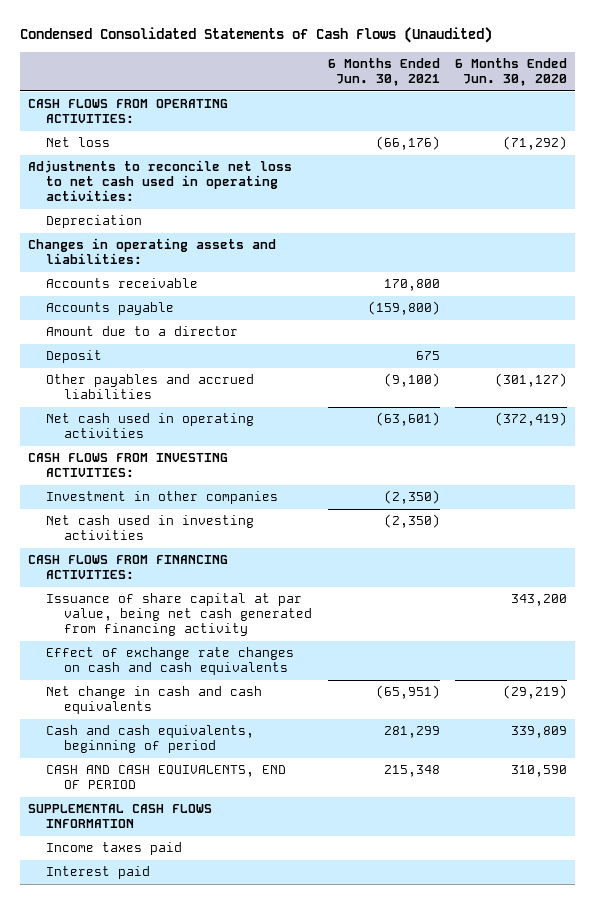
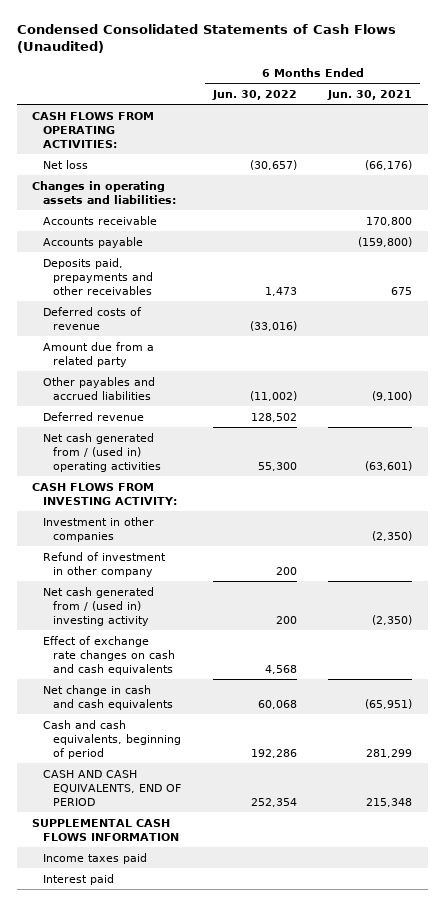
- | 6 Months Ended Jun. 30, 2021 | 6 Months Ended Jun. 30, 2020
+ | 6 Months Ended Jun. 30, 2022 | 6 Months Ended Jun. 30, 2021
- Adjustments to reconcile net loss to net cash used in operating activities:
- Depreciation
- Amount due to a director
- Deposit | 675 |
+ Deposits paid, prepayments and other receivables | 1,473 | 675
+ Deferred costs of revenue | (33,016) |
+ Amount due from a related party
- Net cash used in operating activities | (63,601) | (372,419)
- CASH FLOWS FROM INVESTING ACTIVITIES:
+ Deferred revenue | 128,502 |
+ Net cash generated from / (used in) operating activities | 55,300 | (63,601)
+ CASH FLOWS FROM INVESTING ACTIVITY:
- Net cash used in investing activities | (2,350) |
- CASH FLOWS FROM FINANCING ACTIVITIES:
- Issuance of share capital at par value, being net cash generated from financing activity | | 343,200
+ Refund of investment in other company | 200 |
+ Net cash generated from / (used in) investing activity | 200 | (2,350)

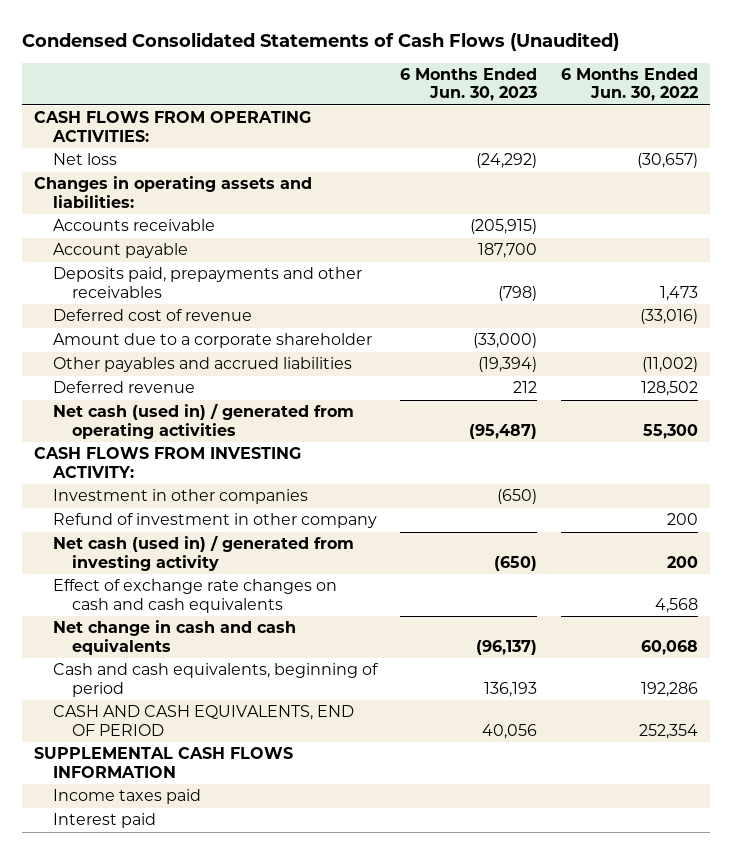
- | 6 Months Ended Jun. 30, 2022 | 6 Months Ended Jun. 30, 2021
+ | 6 Months Ended Jun. 30, 2023 | 6 Months Ended Jun. 30, 2022
- Accounts payable | | (159,800)
+ Account payable | 187,700 |
- Deferred costs of revenue | (33,016) |
- Amount due from a related party
+ Deferred cost of revenue | | (33,016)
+ Amount due to a corporate shareholder | (33,000) |
- Net cash generated from / (used in) operating activities | 55,300 | (63,601)
+ Net cash (used in) / generated from operating activities | (95,487) | 55,300
- Net cash generated from / (used in) investing activity | 200 | (2,350)
+ Net cash (used in) / generated from investing activity | (650) | 200

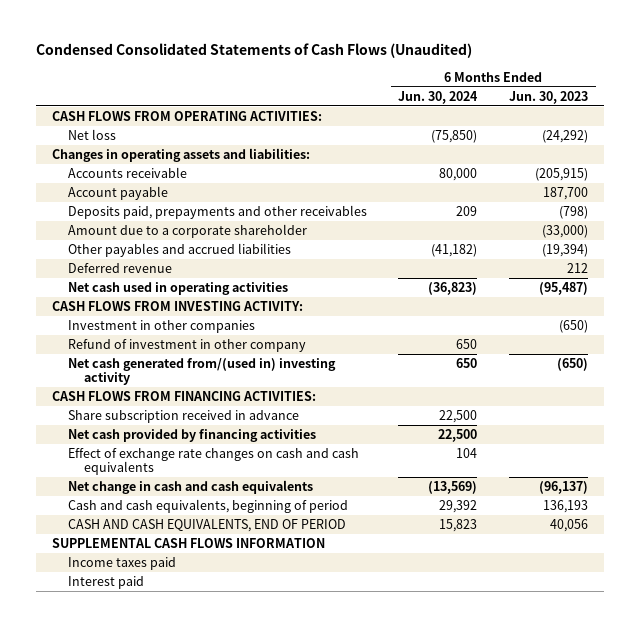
- | 6 Months Ended Jun. 30, 2023 | 6 Months Ended Jun. 30, 2022
+ | 6 Months Ended Jun. 30, 2024 | 6 Months Ended Jun. 30, 2023
- Deferred cost of revenue | | (33,016)
- Net cash (used in) / generated from operating activities | (95,487) | 55,300
+ Net cash used in operating activities | (36,823) | (95,487)
- Net cash (used in) / generated from investing activity | (650) | 200
+ Net cash generated from/(used in) investing activity | 650 | (650)
+ CASH FLOWS FROM FINANCING ACTIVITIES:
+ Share subscription received in advance | 22,500 |
+ Net cash provided by financing activities | 22,500 |

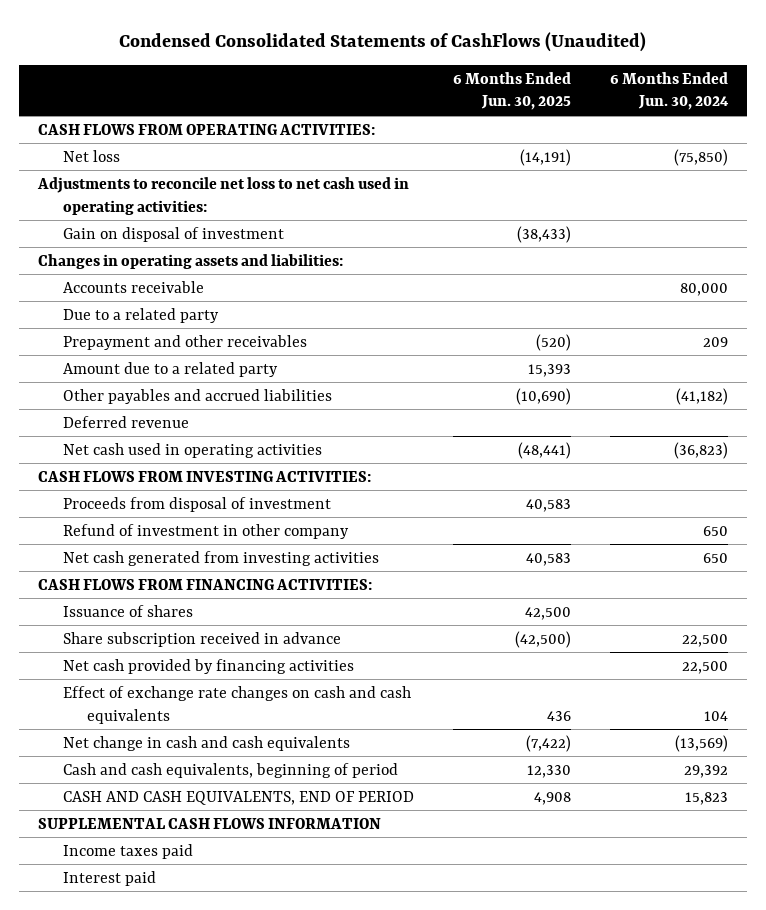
- Condensed Consolidated Statements of Cash Flows (Unaudited)
+ Condensed Consolidated Statements of CashFlows (Unaudited)
- | 6 Months Ended Jun. 30, 2024 | 6 Months Ended Jun. 30, 2023
+ | 6 Months Ended Jun. 30, 2025 | 6 Months Ended Jun. 30, 2024
+ Adjustments to reconcile net loss to net cash used in operating activities:
+ Gain on disposal of investment | (38,433) |
- Account payable | | 187,700
- Deposits paid, prepayments and other receivables | 209 | (798)
- Amount due to a corporate shareholder | | (33,000)
+ Due to a related party
+ Prepayment and other receivables | (520) | 209
+ Amount due to a related party | 15,393 |
- CASH FLOWS FROM INVESTING ACTIVITY:
- Investment in other companies | | (650)
+ CASH FLOWS FROM INVESTING ACTIVITIES:
+ Proceeds from disposal of investment | 40,583 |
- Net cash generated from/(used in) investing activity | 650 | (650)
+ Net cash generated from investing activities | 40,583 | 650
+ Issuance of shares | 42,500 |

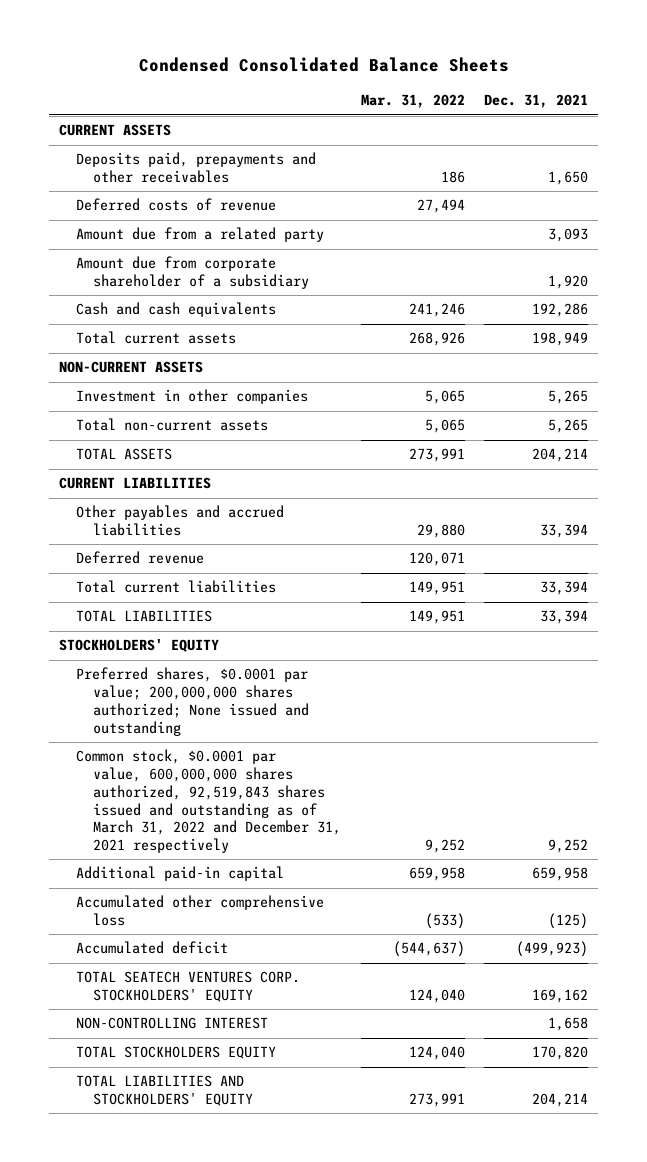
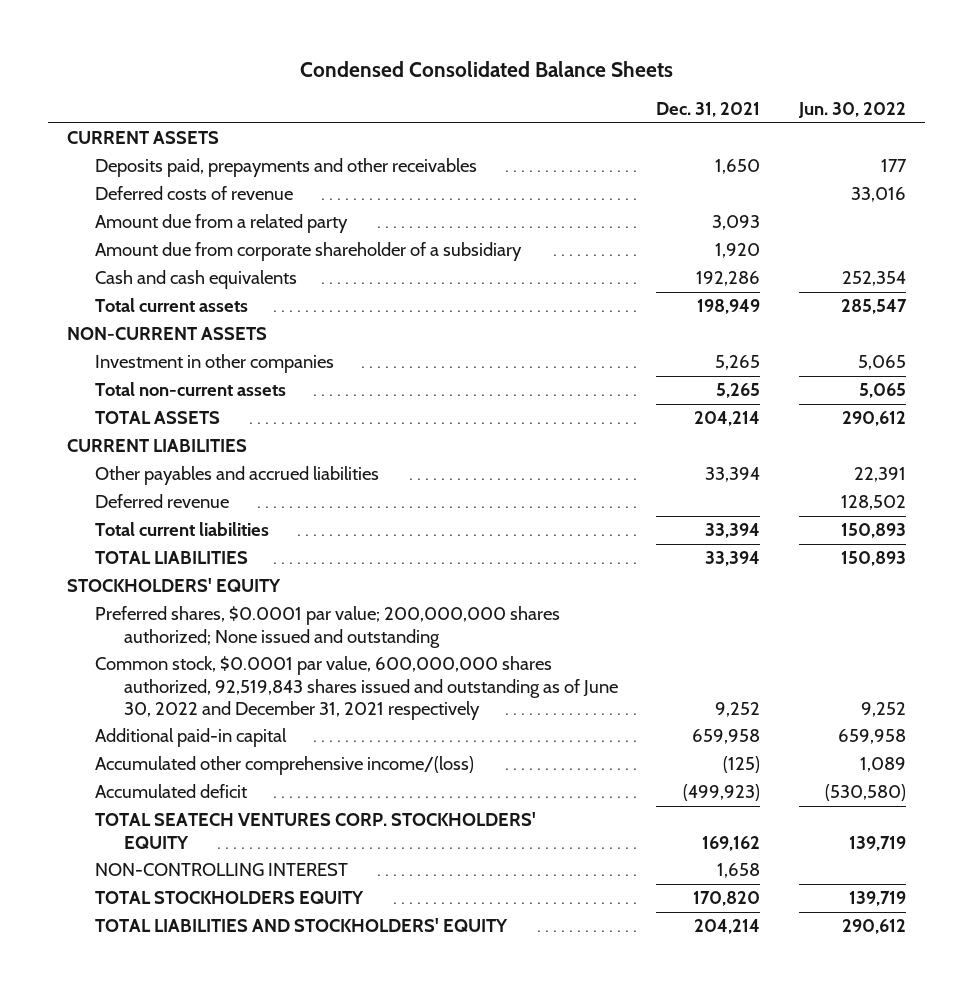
- | Mar. 31, 2022 | Dec. 31, 2021
+ | Dec. 31, 2021 | Jun. 30, 2022
- Common stock, $0.0001 par value, 600,000,000 shares authorized, 92,519,843 shares issued and outstanding as of March 31, 2022 and December 31, 2021 respectively | 9,252 | 9,252
+ Common stock, $0.0001 par value, 600,000,000 shares authorized, 92,519,843 shares issued and outstanding as of June 30, 2022 and December 31, 2021 respectively | 9,252 | 9,252
- Accumulated other comprehensive loss | (533) | (125)
+ Accumulated other comprehensive income/(loss) | (125) | 1,089

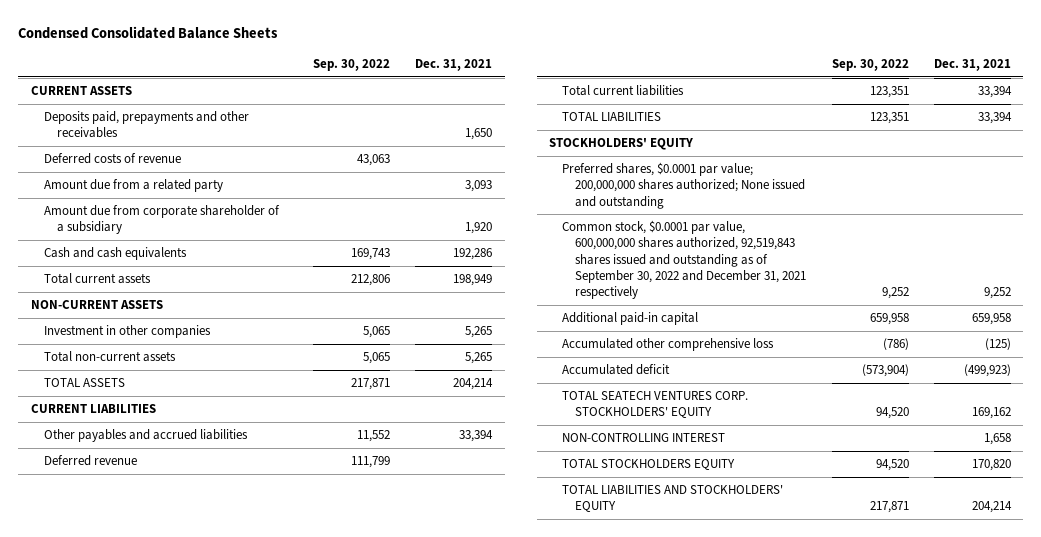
- | Dec. 31, 2021 | Jun. 30, 2022
+ | Sep. 30, 2022 | Dec. 31, 2021
- Common stock, $0.0001 par value, 600,000,000 shares authorized, 92,519,843 shares issued and outstanding as of June 30, 2022 and December 31, 2021 respectively | 9,252 | 9,252
+ Common stock, $0.0001 par value, 600,000,000 shares authorized, 92,519,843 shares issued and outstanding as of September 30, 2022 and December 31, 2021 respectively | 9,252 | 9,252
- Accumulated other comprehensive income/(loss) | (125) | 1,089
+ Accumulated other comprehensive loss | (786) | (125)

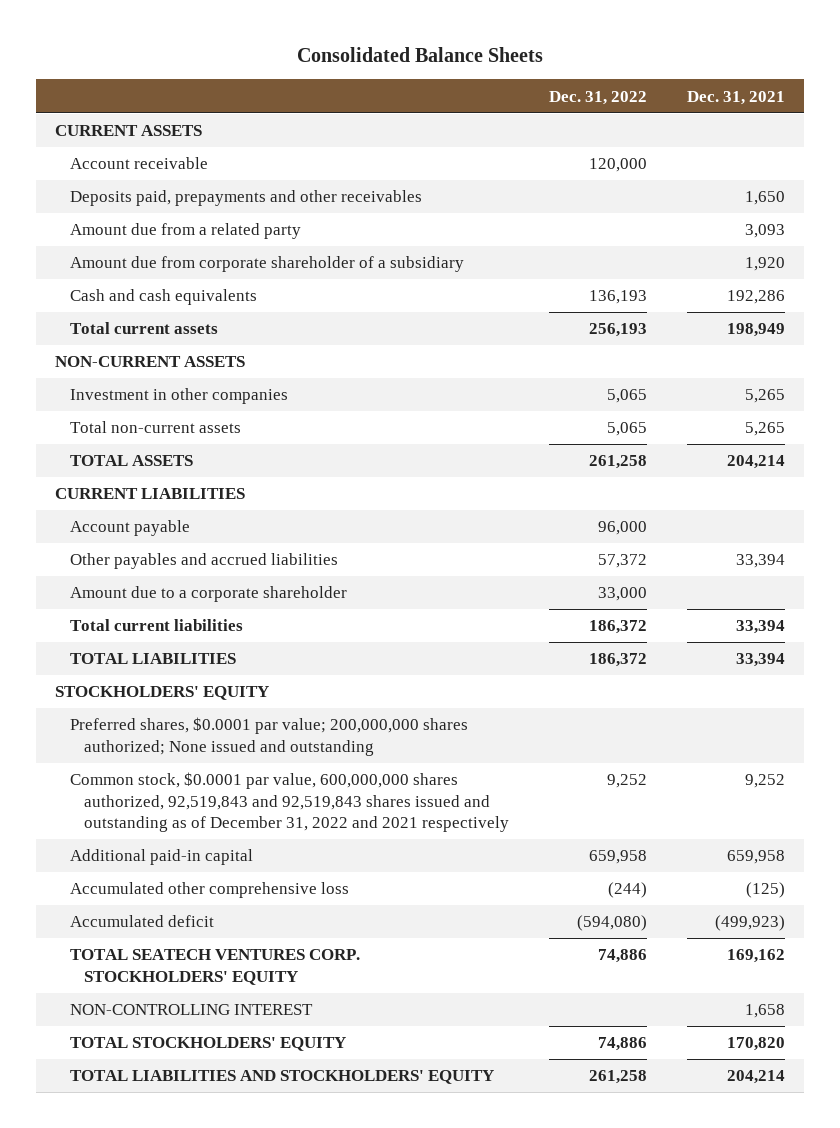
- Condensed Consolidated Balance Sheets
+ Consolidated Balance Sheets
- | Sep. 30, 2022 | Dec. 31, 2021
+ | Dec. 31, 2022 | Dec. 31, 2021
+ Account receivable | 120,000 |
- Deferred costs of revenue | 43,063 |
+ Account payable | 96,000 |
- Deferred revenue | 111,799 |
+ Amount due to a corporate shareholder | 33,000 |
- Common stock, $0.0001 par value, 600,000,000 shares authorized, 92,519,843 shares issued and outstanding as of September 30, 2022 and December 31, 2021 respectively | 9,252 | 9,252
+ Common stock, $0.0001 par value, 600,000,000 shares authorized, 92,519,843 and 92,519,843 shares issued and outstanding as of December 31, 2022 and 2021 respectively | 9,252 | 9,252
- TOTAL STOCKHOLDERS EQUITY | 94,520 | 170,820
+ TOTAL STOCKHOLDERS' EQUITY | 74,886 | 170,820

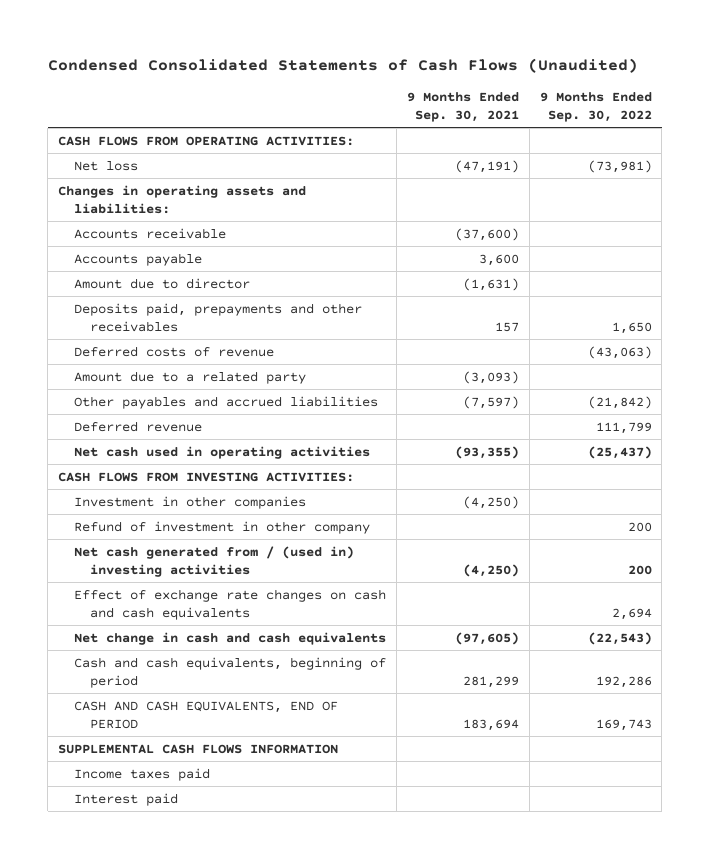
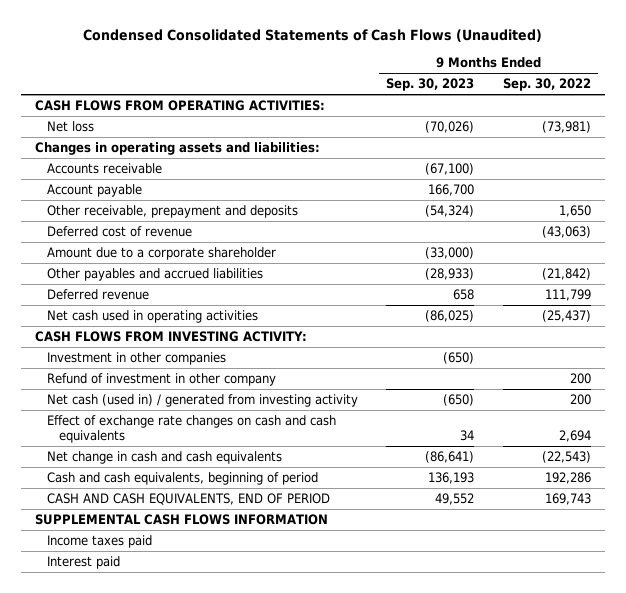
- | 9 Months Ended Sep. 30, 2021 | 9 Months Ended Sep. 30, 2022
+ | 9 Months Ended Sep. 30, 2023 | 9 Months Ended Sep. 30, 2022
- Accounts payable | 3,600 |
- Amount due to director | (1,631) |
- Deposits paid, prepayments and other receivables | 157 | 1,650
- Deferred costs of revenue | | (43,063)
- Amount due to a related party | (3,093) |
+ Account payable | 166,700 |
+ Other receivable, prepayment and deposits | (54,324) | 1,650
+ Deferred cost of revenue | | (43,063)
+ Amount due to a corporate shareholder | (33,000) |
- CASH FLOWS FROM INVESTING ACTIVITIES:
+ CASH FLOWS FROM INVESTING ACTIVITY:
- Net cash generated from / (used in) investing activities | (4,250) | 200
+ Net cash (used in) / generated from investing activity | (650) | 200

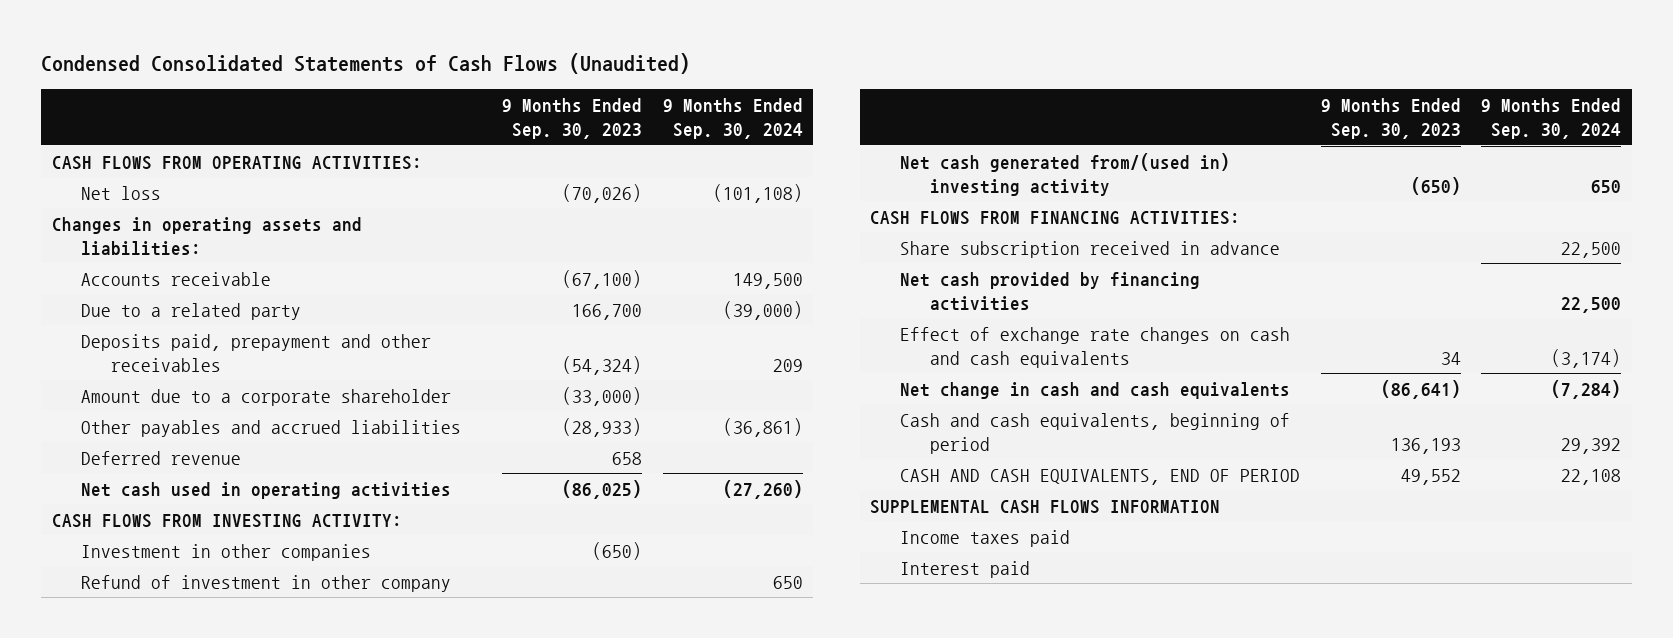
- | 9 Months Ended Sep. 30, 2023 | 9 Months Ended Sep. 30, 2022
+ | 9 Months Ended Sep. 30, 2023 | 9 Months Ended Sep. 30, 2024
- Account payable | 166,700 |
- Other receivable, prepayment and deposits | (54,324) | 1,650
- Deferred cost of revenue | | (43,063)
+ Due to a related party | 166,700 | (39,000)
+ Deposits paid, prepayment and other receivables | (54,324) | 209
- Net cash (used in) / generated from investing activity | (650) | 200
+ Net cash generated from/(used in) investing activity | (650) | 650
+ CASH FLOWS FROM FINANCING ACTIVITIES:
+ Share subscription received in advance | | 22,500
+ Net cash provided by financing activities | | 22,500

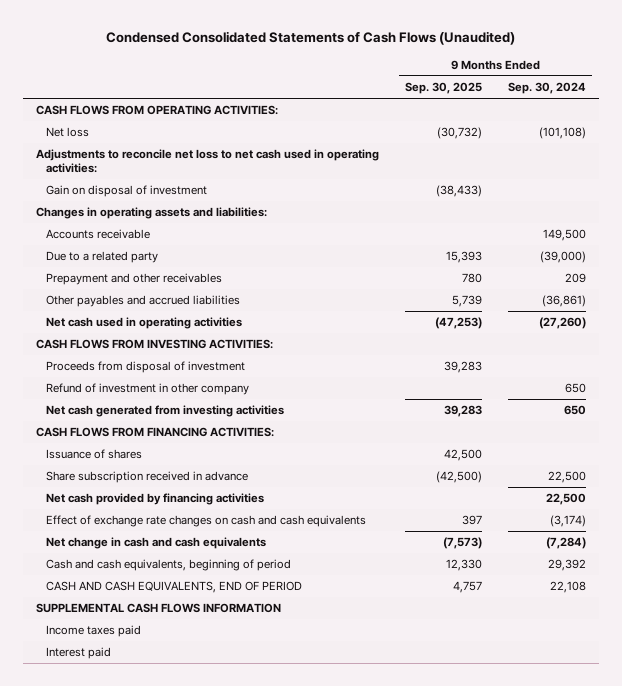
- | 9 Months Ended Sep. 30, 2023 | 9 Months Ended Sep. 30, 2024
+ | 9 Months Ended Sep. 30, 2025 | 9 Months Ended Sep. 30, 2024
+ Adjustments to reconcile net loss to net cash used in operating activities:
+ Gain on disposal of investment | (38,433) |
- Deposits paid, prepayment and other receivables | (54,324) | 209
- Amount due to a corporate shareholder | (33,000) |
+ Prepayment and other receivables | 780 | 209
- Deferred revenue | 658 |
- CASH FLOWS FROM INVESTING ACTIVITY:
- Investment in other companies | (650) |
+ CASH FLOWS FROM INVESTING ACTIVITIES:
+ Proceeds from disposal of investment | 39,283 |
- Net cash generated from/(used in) investing activity | (650) | 650
+ Net cash generated from investing activities | 39,283 | 650
+ Issuance of shares | 42,500 |

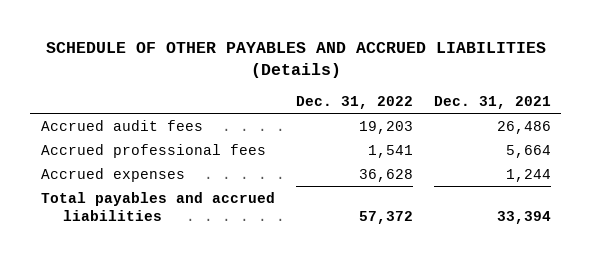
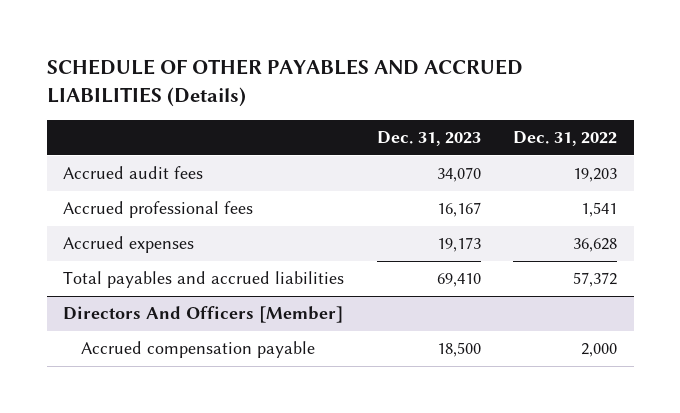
- | Dec. 31, 2022 | Dec. 31, 2021
+ | Dec. 31, 2023 | Dec. 31, 2022
+ Directors And Officers [Member]
+ Accrued compensation payable | 18,500 | 2,000

